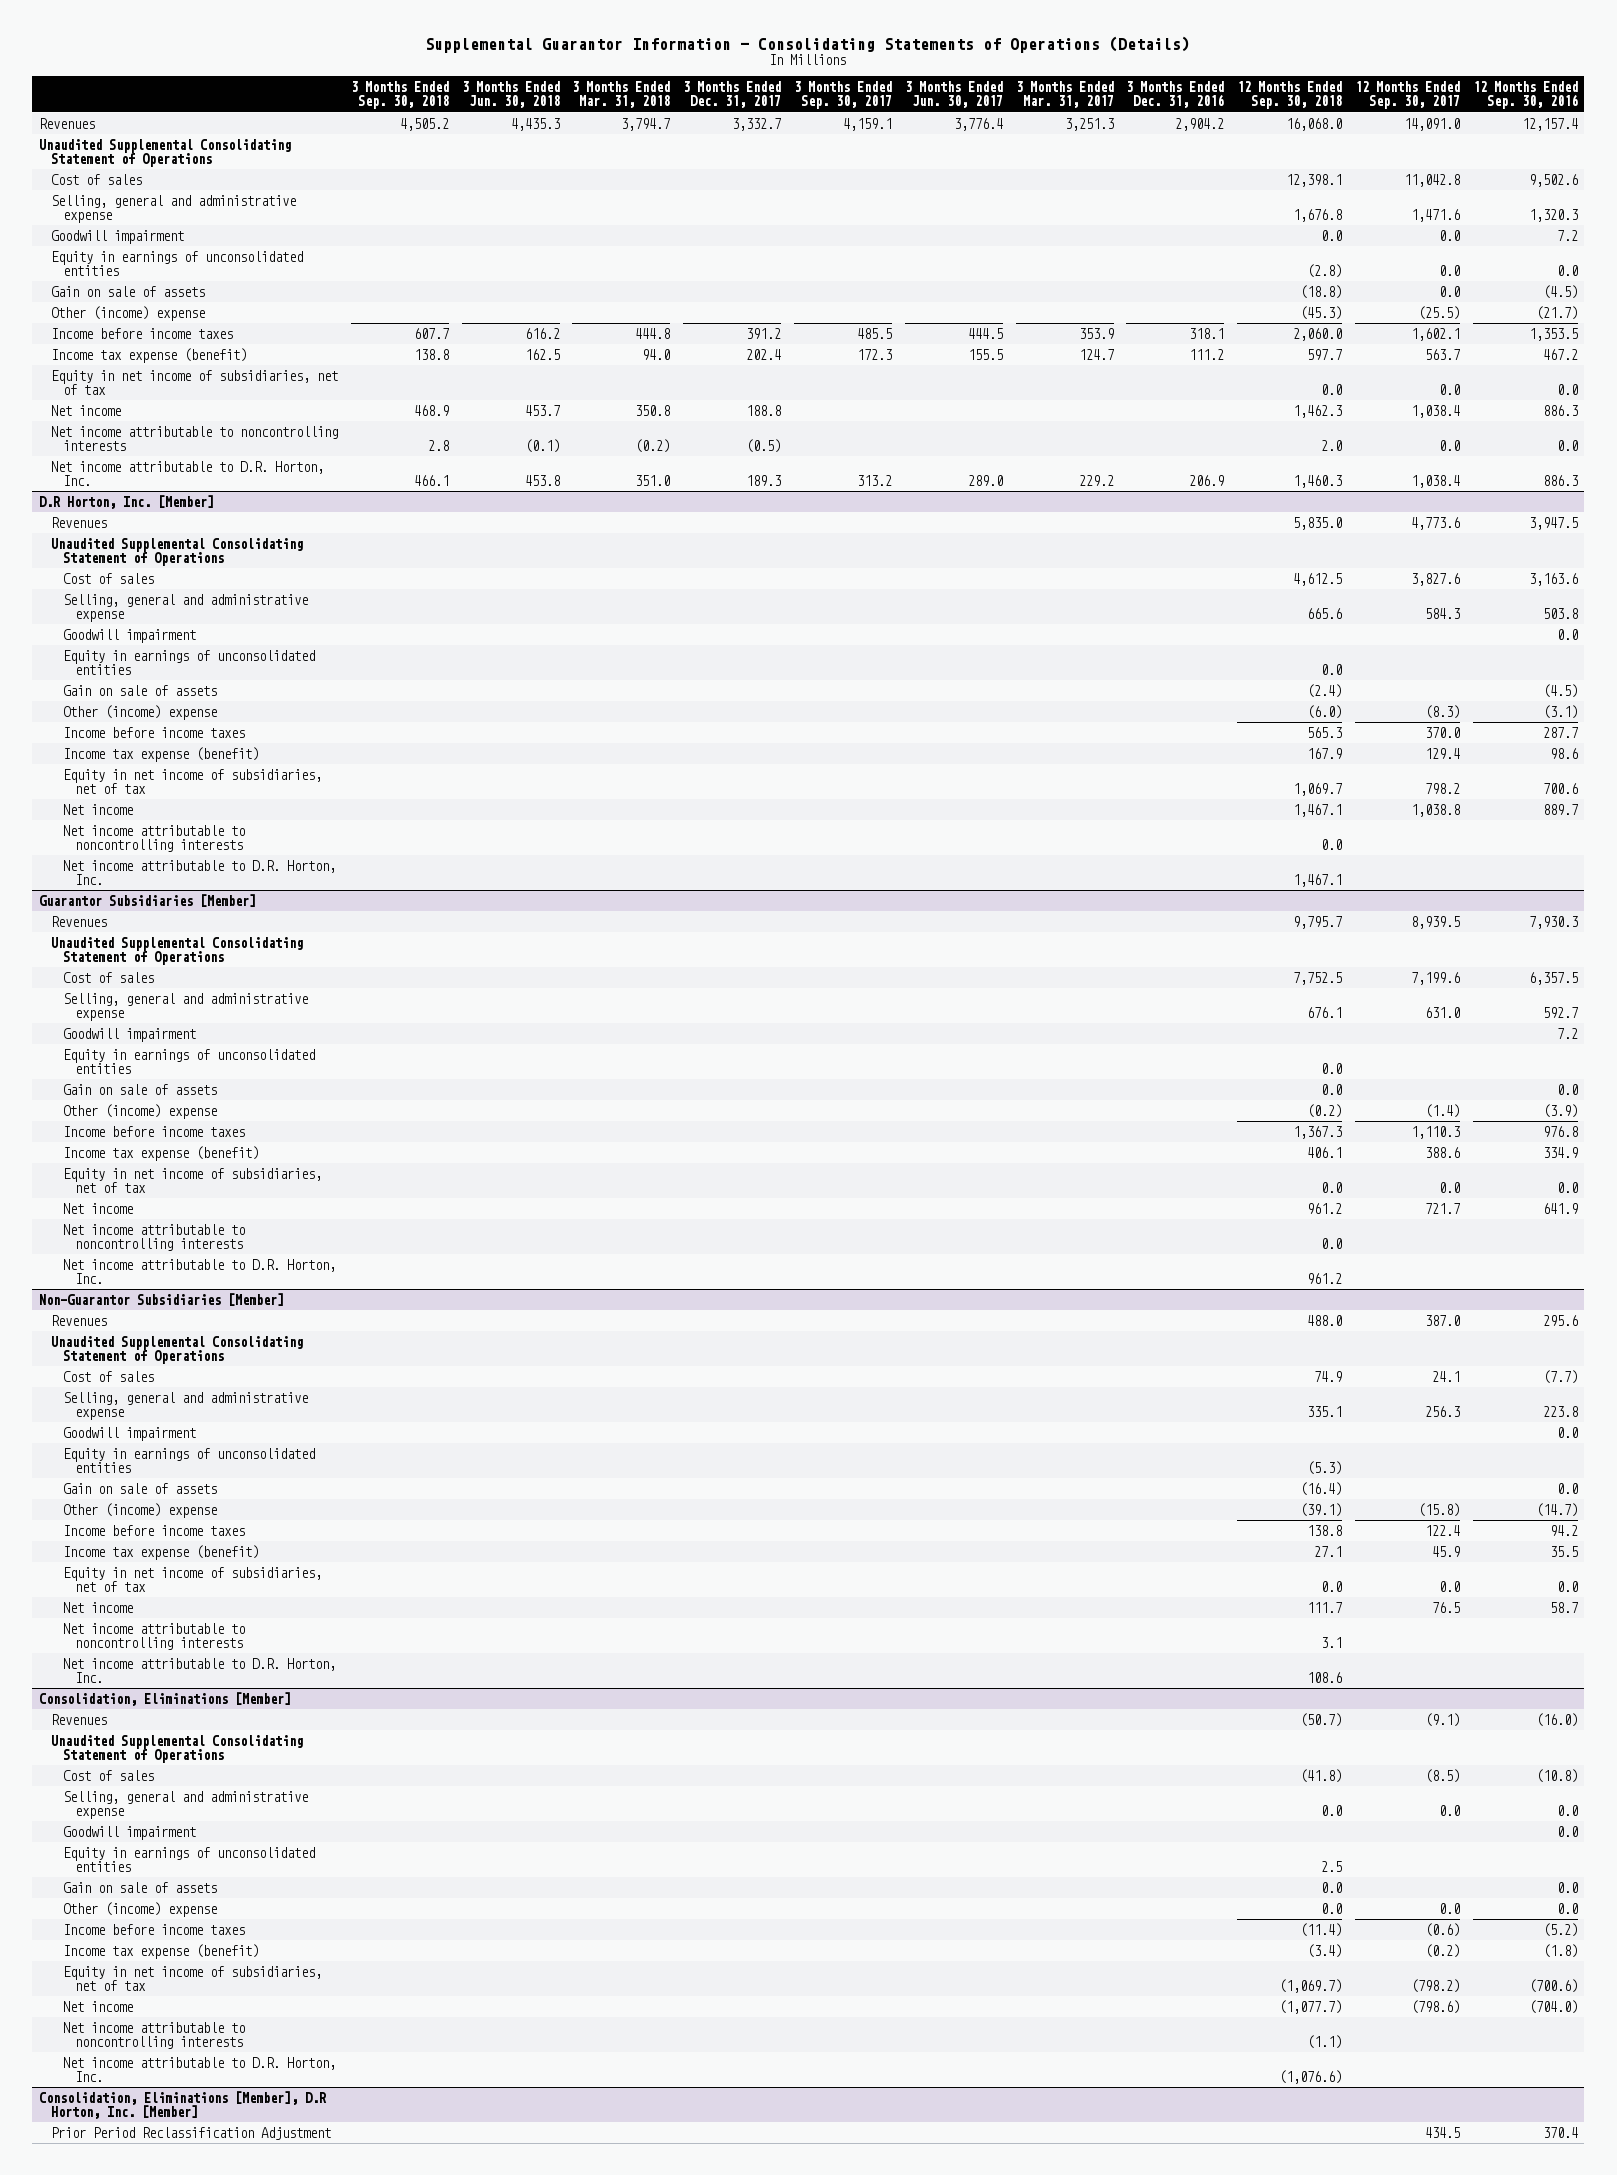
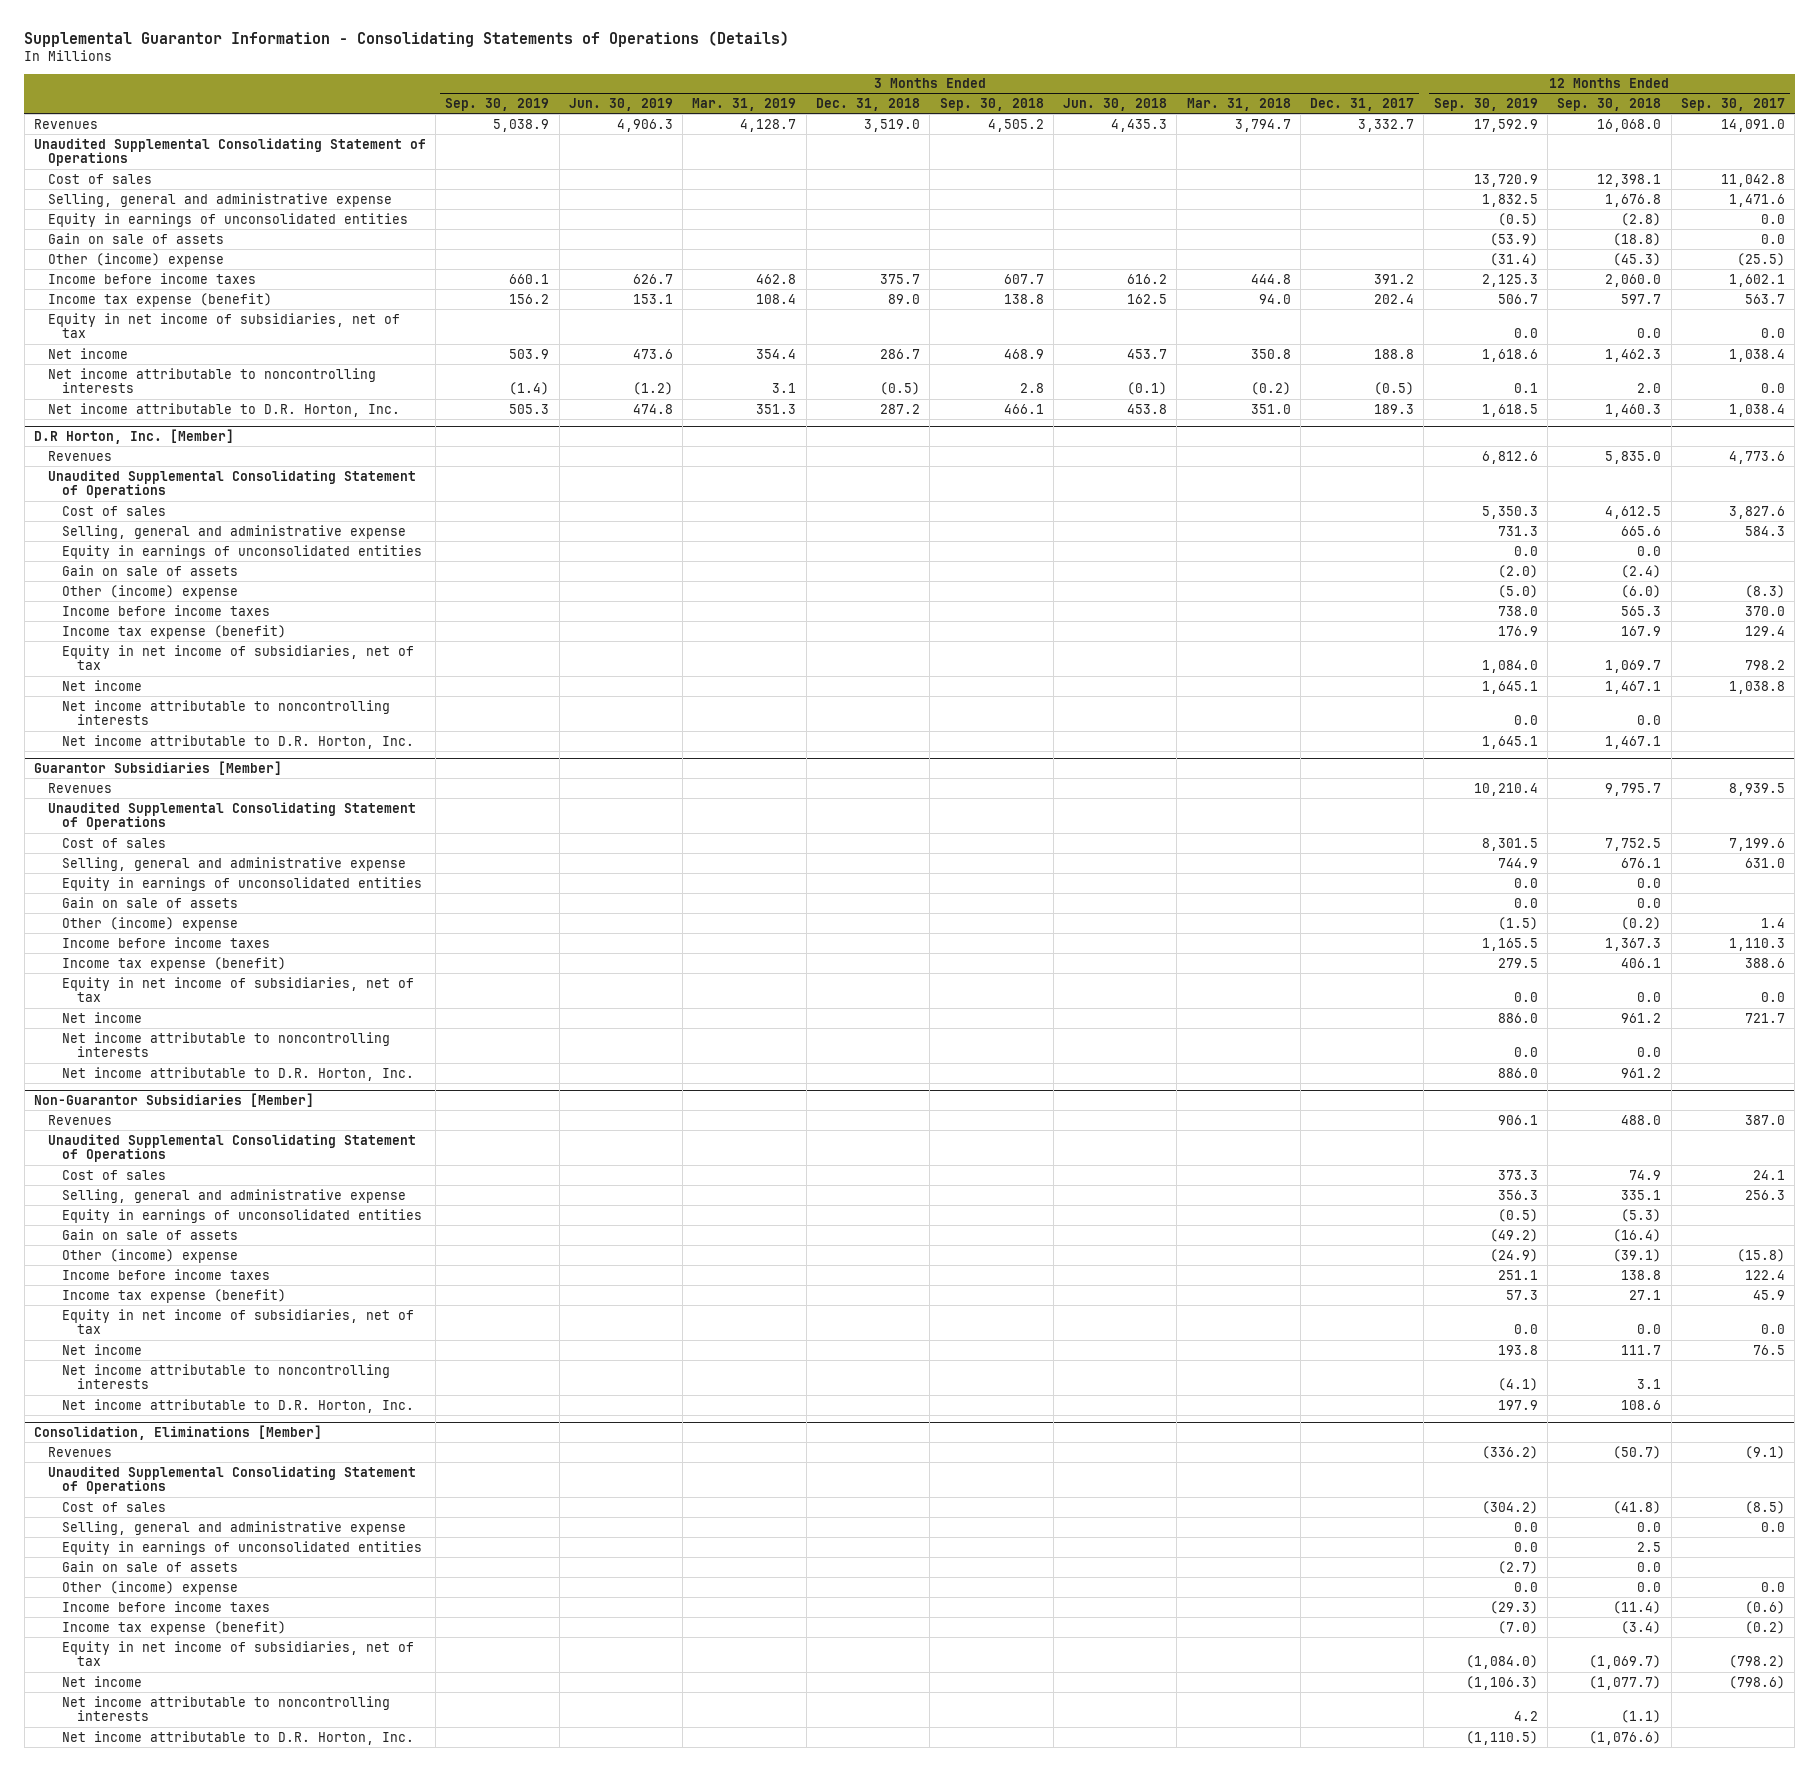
- | 3 Months Ended Sep. 30, 2018 | 3 Months Ended Jun. 30, 2018 | 3 Months Ended Mar. 31, 2018 | 3 Months Ended Dec. 31, 2017 | 3 Months Ended Sep. 30, 2017 | 3 Months Ended Jun. 30, 2017 | 3 Months Ended Mar. 31, 2017 | 3 Months Ended Dec. 31, 2016 | 12 Months Ended Sep. 30, 2018 | 12 Months Ended Sep. 30, 2017 | 12 Months Ended Sep. 30, 2016
+ | 3 Months Ended Sep. 30, 2019 | 3 Months Ended Jun. 30, 2019 | 3 Months Ended Mar. 31, 2019 | 3 Months Ended Dec. 31, 2018 | 3 Months Ended Sep. 30, 2018 | 3 Months Ended Jun. 30, 2018 | 3 Months Ended Mar. 31, 2018 | 3 Months Ended Dec. 31, 2017 | 12 Months Ended Sep. 30, 2019 | 12 Months Ended Sep. 30, 2018 | 12 Months Ended Sep. 30, 2017
- Goodwill impairment | | | | | | | | | 0.0 | 0.0 | 7.2
@ D.R Horton, Inc. [Member]
- Goodwill impairment | | | | | | | | | | | 0.0
@ Guarantor Subsidiaries [Member]
- Goodwill impairment | | | | | | | | | | | 7.2
- Other (income) expense | | | | | | | | | (0.2) | (1.4) | (3.9)
+ Other (income) expense | | | | | | | | | (1.5) | (0.2) | 1.4
@ Non-Guarantor Subsidiaries [Member]
- Goodwill impairment | | | | | | | | | | | 0.0
@ Consolidation, Eliminations [Member]
- Goodwill impairment | | | | | | | | | | | 0.0
- Consolidation, Eliminations [Member], D.R Horton, Inc. [Member]
- Prior Period Reclassification Adjustment | | | | | | | | | | 434.5 | 370.4

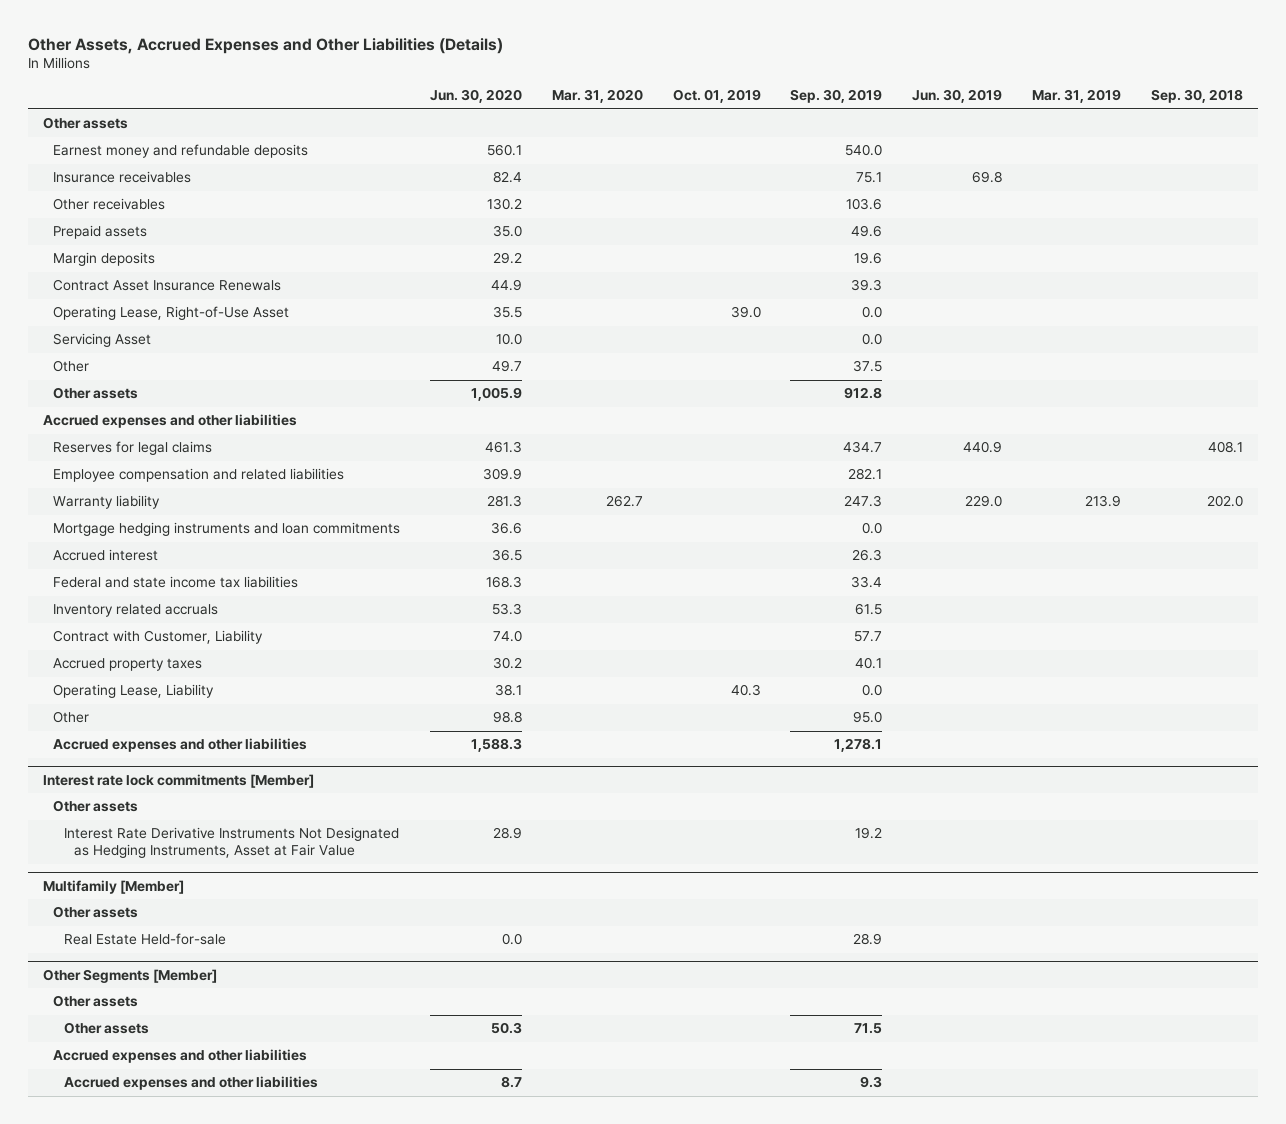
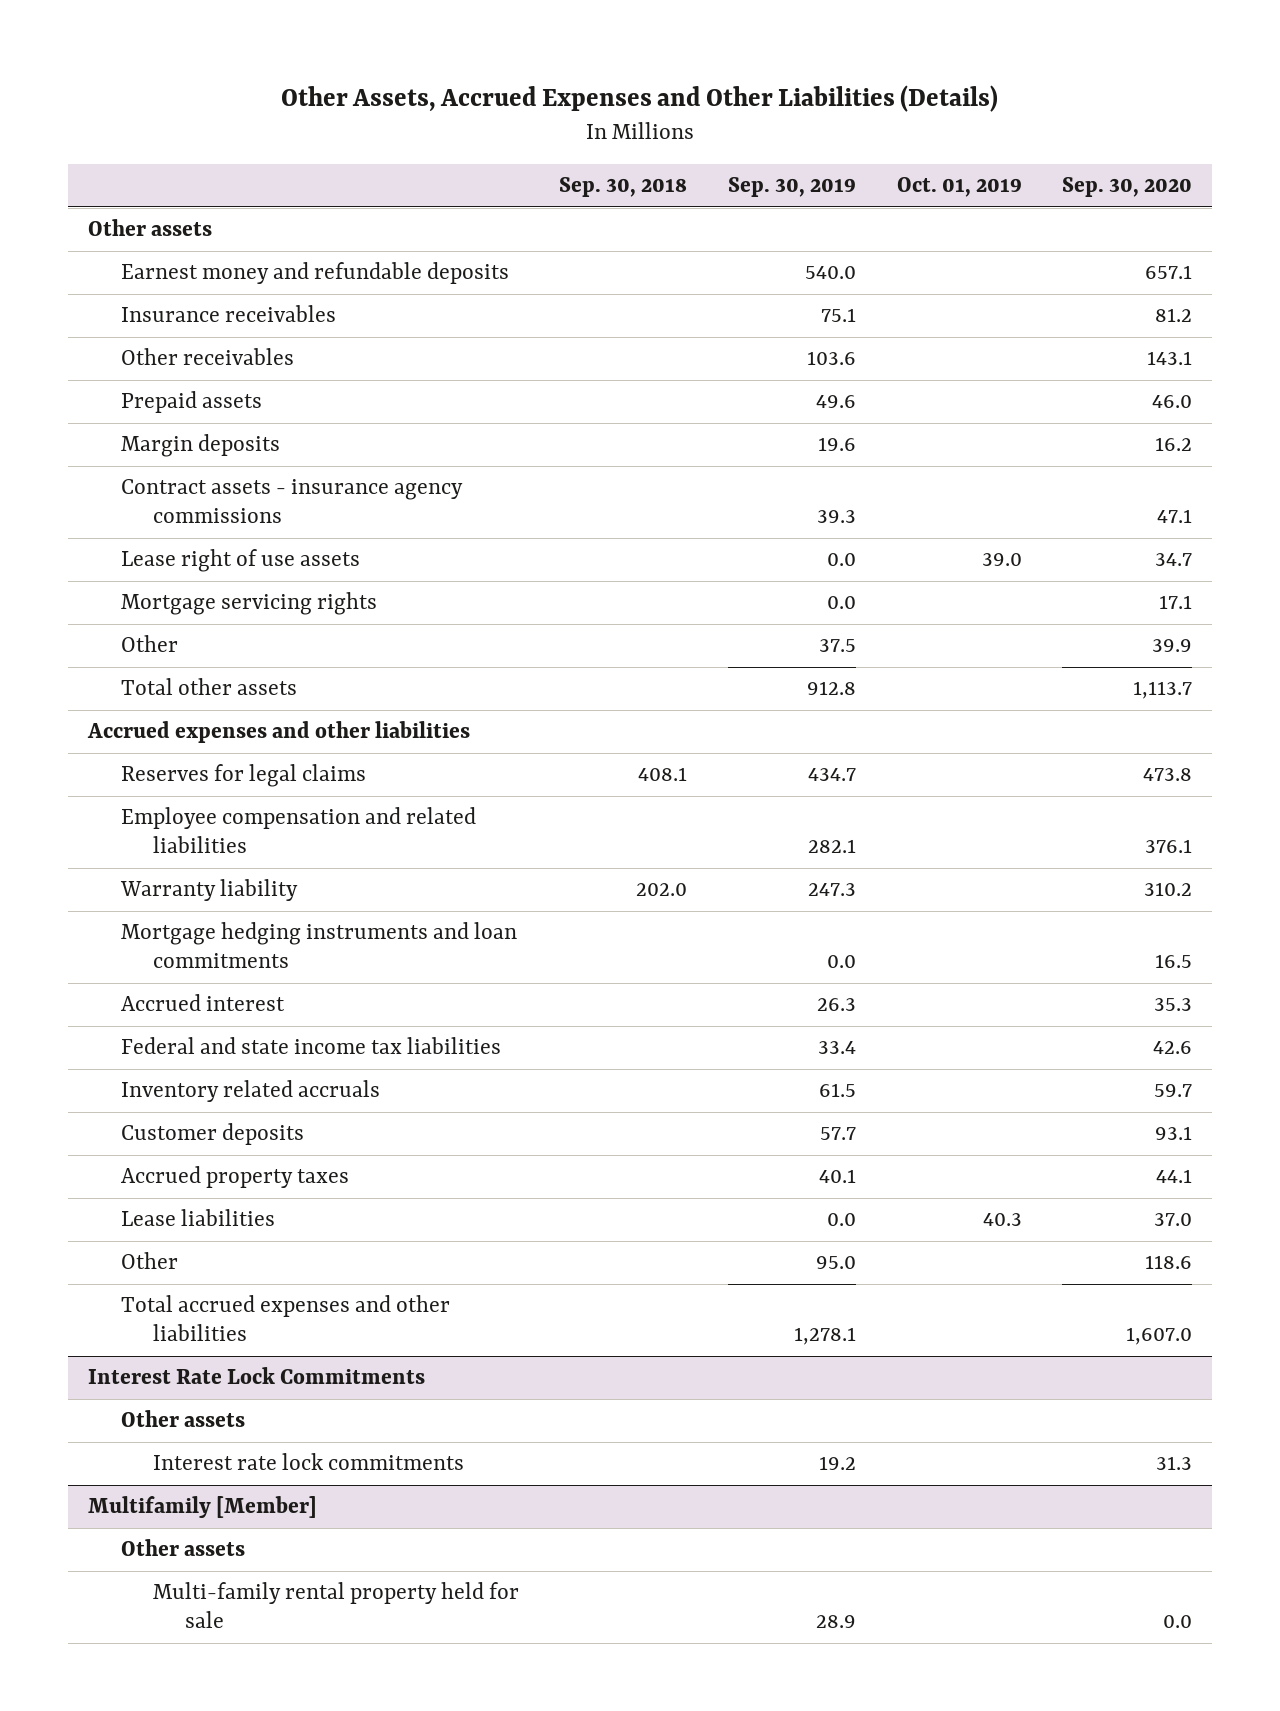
- | Jun. 30, 2020 | Mar. 31, 2020 | Oct. 01, 2019 | Sep. 30, 2019 | Jun. 30, 2019 | Mar. 31, 2019 | Sep. 30, 2018
+ | Sep. 30, 2018 | Sep. 30, 2019 | Oct. 01, 2019 | Sep. 30, 2020
- Contract Asset Insurance Renewals | 44.9 | | | 39.3 | | |
- Operating Lease, Right-of-Use Asset | 35.5 | | 39.0 | 0.0 | | |
- Servicing Asset | 10.0 | | | 0.0 | | |
+ Contract assets - insurance agency commissions | | 39.3 | | 47.1
+ Lease right of use assets | | 0.0 | 39.0 | 34.7
+ Mortgage servicing rights | | 0.0 | | 17.1
- Other assets | 1,005.9 | | | 912.8 | | |
+ Total other assets | | 912.8 | | 1,113.7
- Contract with Customer, Liability | 74.0 | | | 57.7 | | |
+ Customer deposits | | 57.7 | | 93.1
- Operating Lease, Liability | 38.1 | | 40.3 | 0.0 | | |
+ Lease liabilities | | 0.0 | 40.3 | 37.0
- Accrued expenses and other liabilities | 1,588.3 | | | 1,278.1 | | |
- Interest rate lock commitments [Member]
+ Total accrued expenses and other liabilities | | 1,278.1 | | 1,607.0
+ Interest Rate Lock Commitments
- Interest Rate Derivative Instruments Not Designated as Hedging Instruments, Asset at Fair Value | 28.9 | | | 19.2 | | |
+ Interest rate lock commitments | | 19.2 | | 31.3
@ Multifamily [Member]
- Real Estate Held-for-sale | 0.0 | | | 28.9 | | |
- Other Segments [Member]
- Other assets
- Other assets | 50.3 | | | 71.5 | | |
- Accrued expenses and other liabilities
- Accrued expenses and other liabilities | 8.7 | | | 9.3 | | |
@ Multifamily [Member]
+ Multi-family rental property held for sale | | 28.9 | | 0.0

